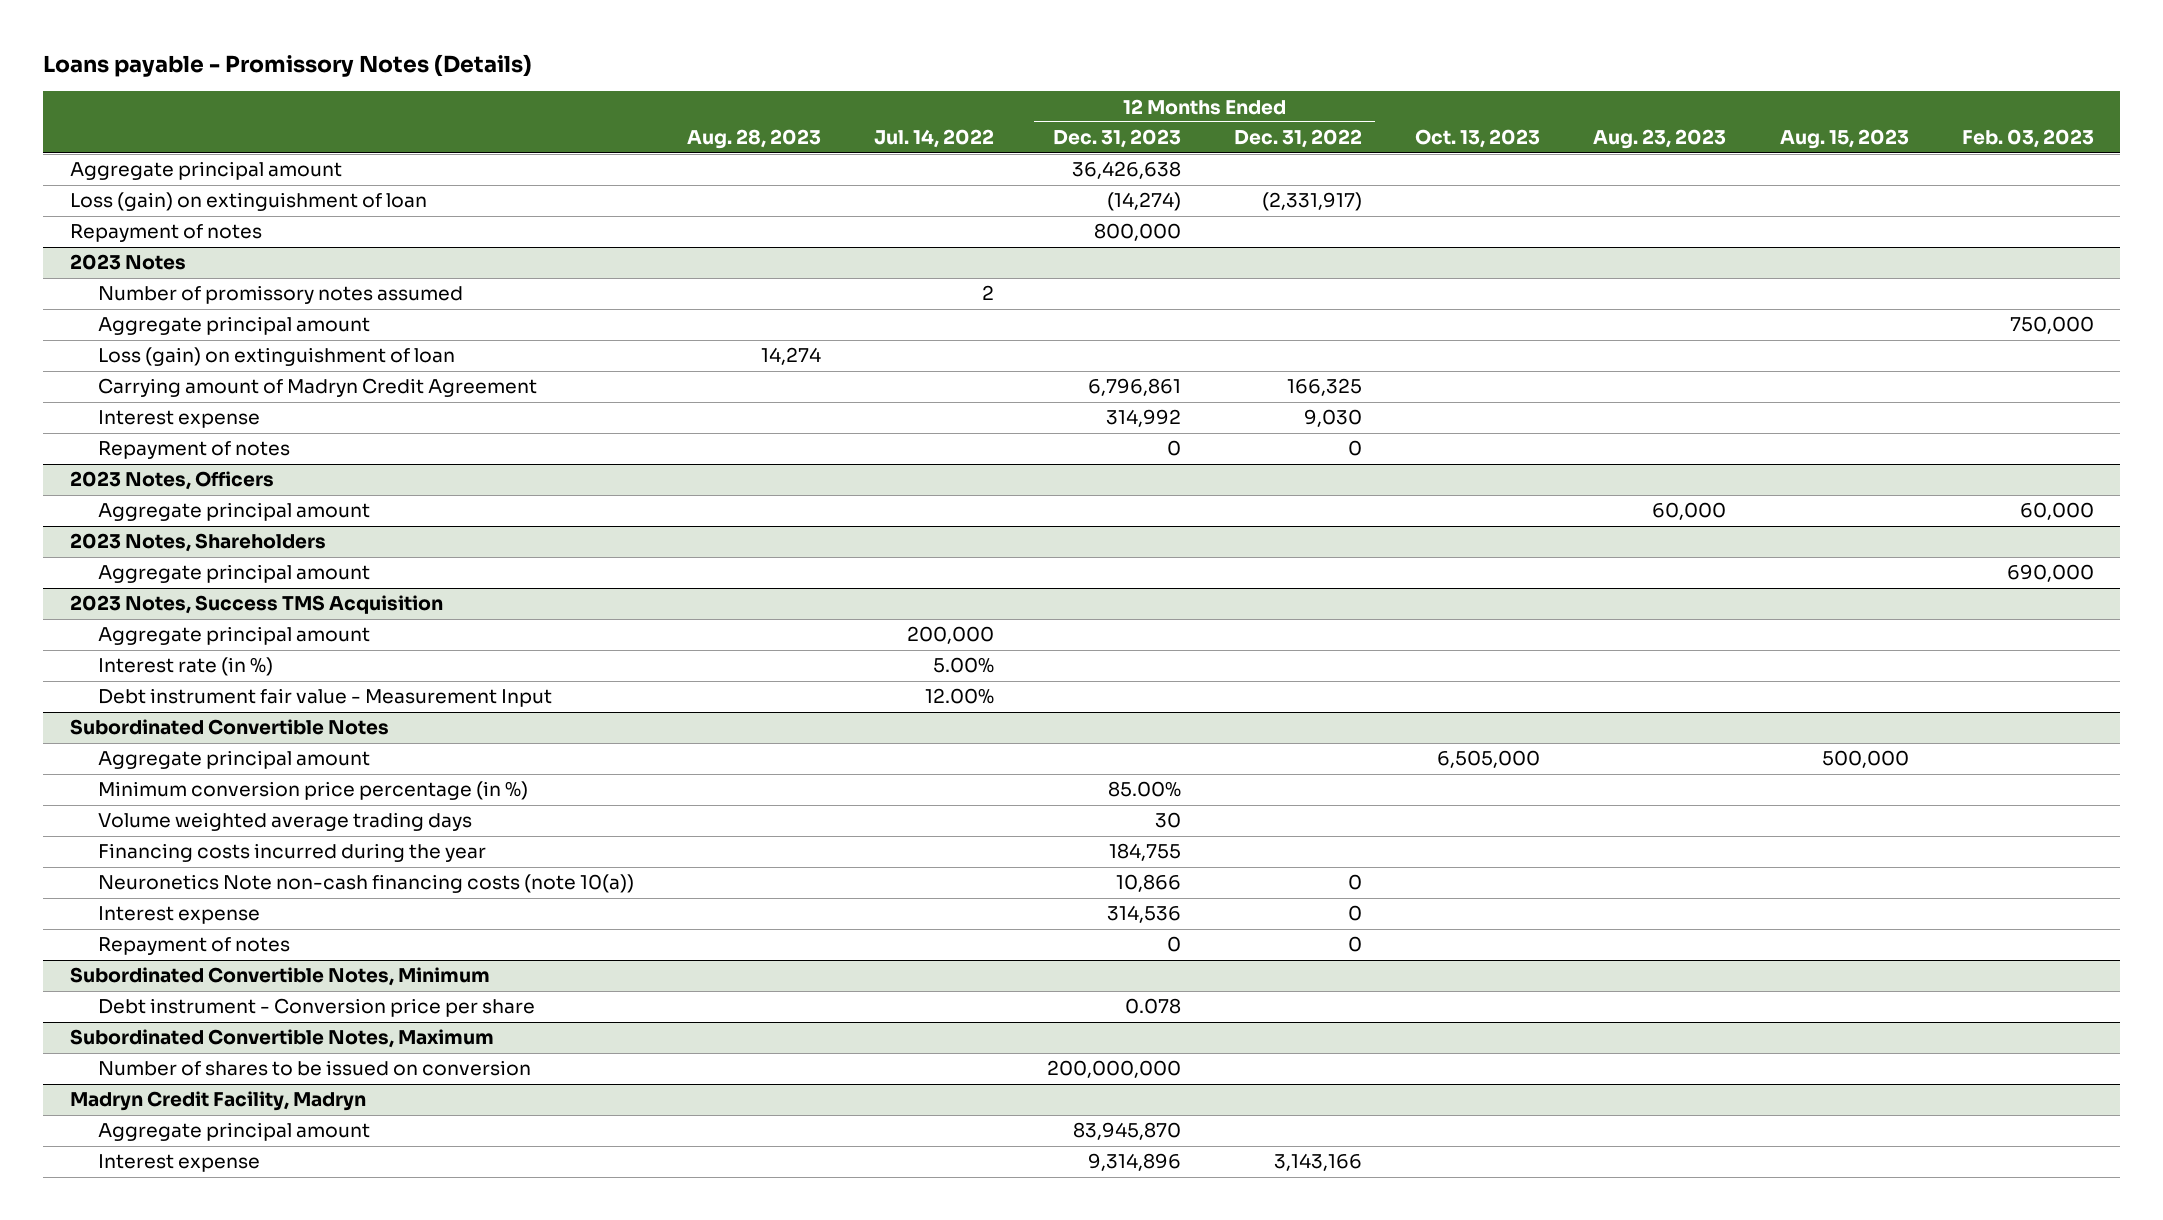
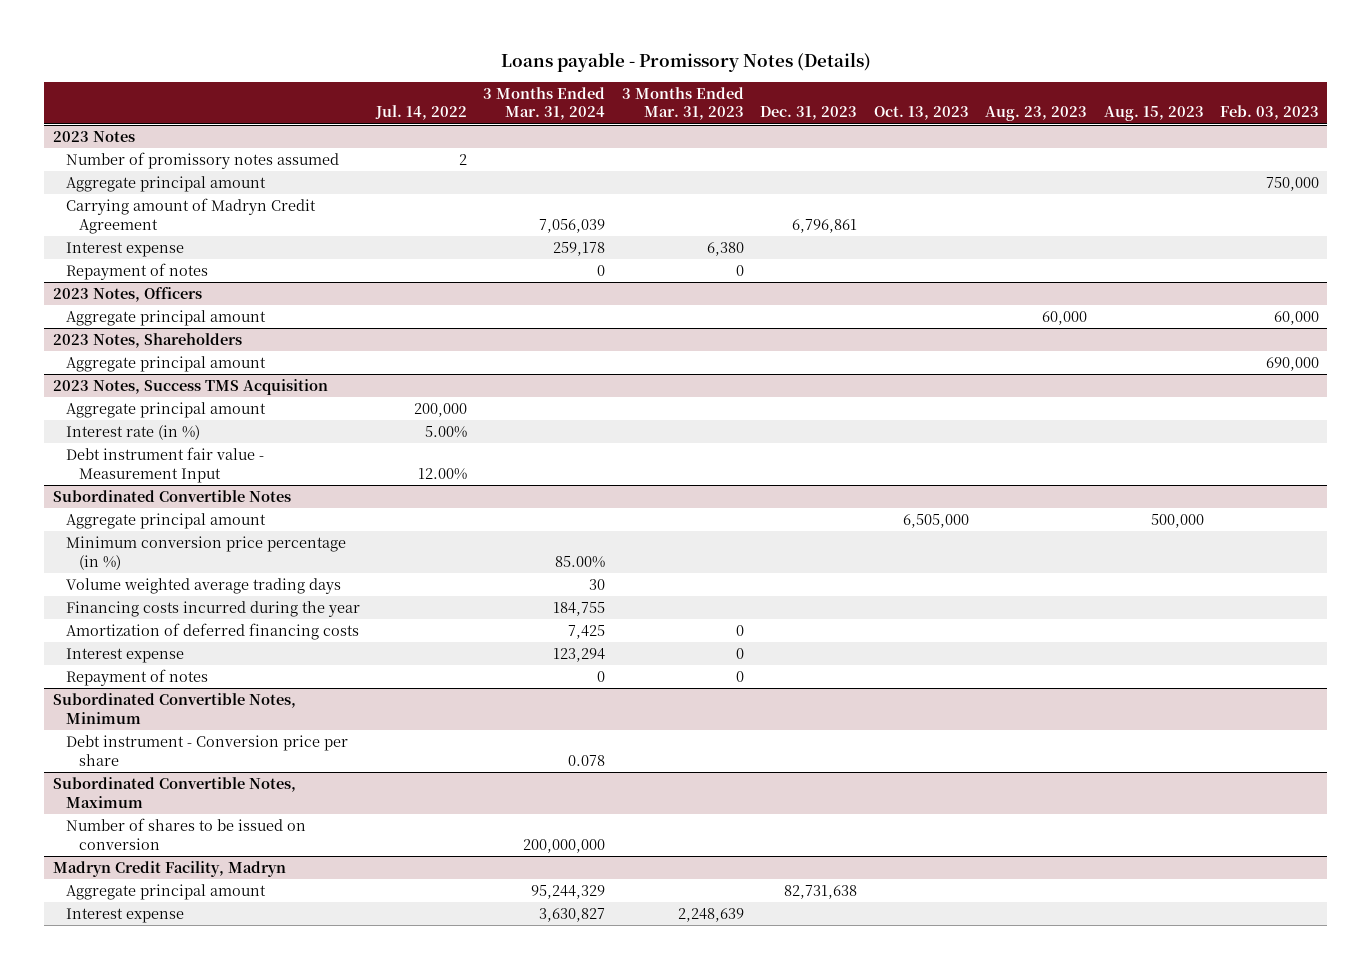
- | Aug. 28, 2023 | Jul. 14, 2022 | 12 Months Ended Dec. 31, 2023 | 12 Months Ended Dec. 31, 2022 | Oct. 13, 2023 | Aug. 23, 2023 | Aug. 15, 2023 | Feb. 03, 2023
+ | Jul. 14, 2022 | 3 Months Ended Mar. 31, 2024 | 3 Months Ended Mar. 31, 2023 | Dec. 31, 2023 | Oct. 13, 2023 | Aug. 23, 2023 | Aug. 15, 2023 | Feb. 03, 2023
- Aggregate principal amount | | | 36,426,638 | | | | |
- Loss (gain) on extinguishment of loan | | | (14,274) | (2,331,917) | | | |
- Repayment of notes | | | 800,000 | | | | |
@ 2023 Notes
- Loss (gain) on extinguishment of loan | 14,274 | | | | | | |
@ Subordinated Convertible Notes
- Neuronetics Note non-cash financing costs (note 10(a)) | | | 10,866 | 0 | | | |
+ Amortization of deferred financing costs | | 7,425 | 0 | | | | |

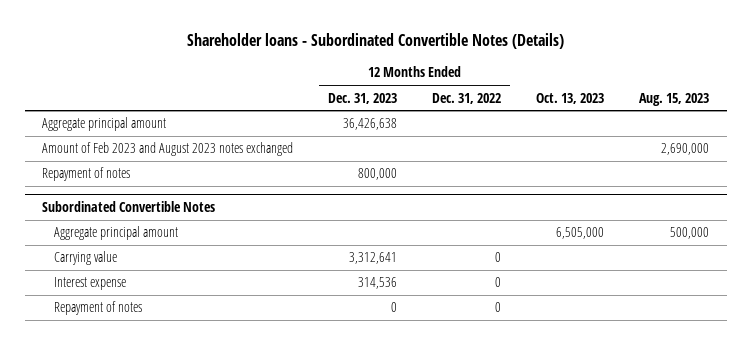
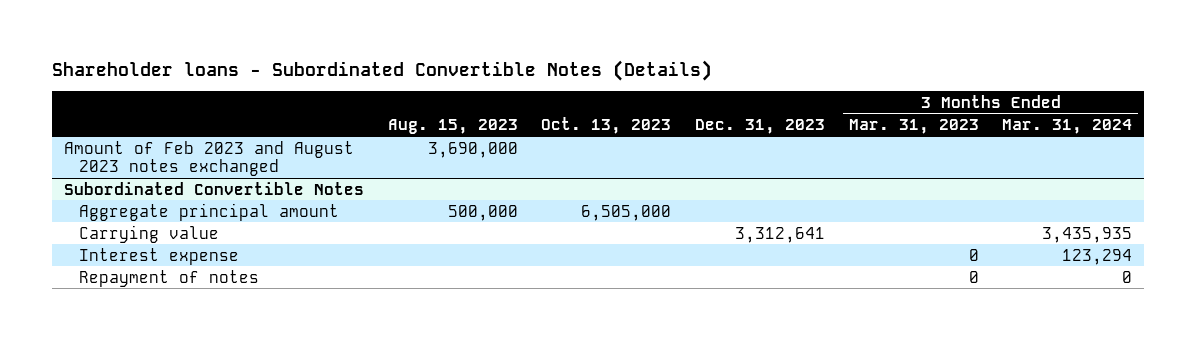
- | 12 Months Ended Dec. 31, 2023 | 12 Months Ended Dec. 31, 2022 | Oct. 13, 2023 | Aug. 15, 2023
+ | Aug. 15, 2023 | Oct. 13, 2023 | Dec. 31, 2023 | 3 Months Ended Mar. 31, 2023 | 3 Months Ended Mar. 31, 2024
- Aggregate principal amount | 36,426,638 | | |
- Amount of Feb 2023 and August 2023 notes exchanged | | | | 2,690,000
- Repayment of notes | 800,000 | | |
+ Amount of Feb 2023 and August 2023 notes exchanged | 3,690,000 | | | |

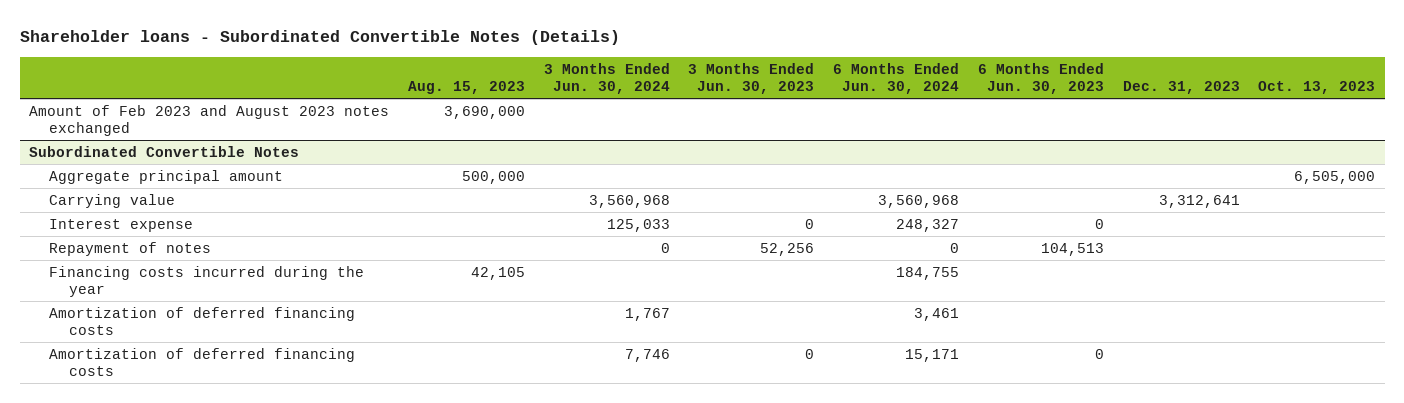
- | Aug. 15, 2023 | Oct. 13, 2023 | Dec. 31, 2023 | 3 Months Ended Mar. 31, 2023 | 3 Months Ended Mar. 31, 2024
+ | Aug. 15, 2023 | 3 Months Ended Jun. 30, 2024 | 3 Months Ended Jun. 30, 2023 | 6 Months Ended Jun. 30, 2024 | 6 Months Ended Jun. 30, 2023 | Dec. 31, 2023 | Oct. 13, 2023
@ Subordinated Convertible Notes
+ Financing costs incurred during the year | 42,105 | | | 184,755 | | |
+ Amortization of deferred financing costs | | 1,767 | | 3,461 | | |
+ Amortization of deferred financing costs | | 7,746 | 0 | 15,171 | 0 | |

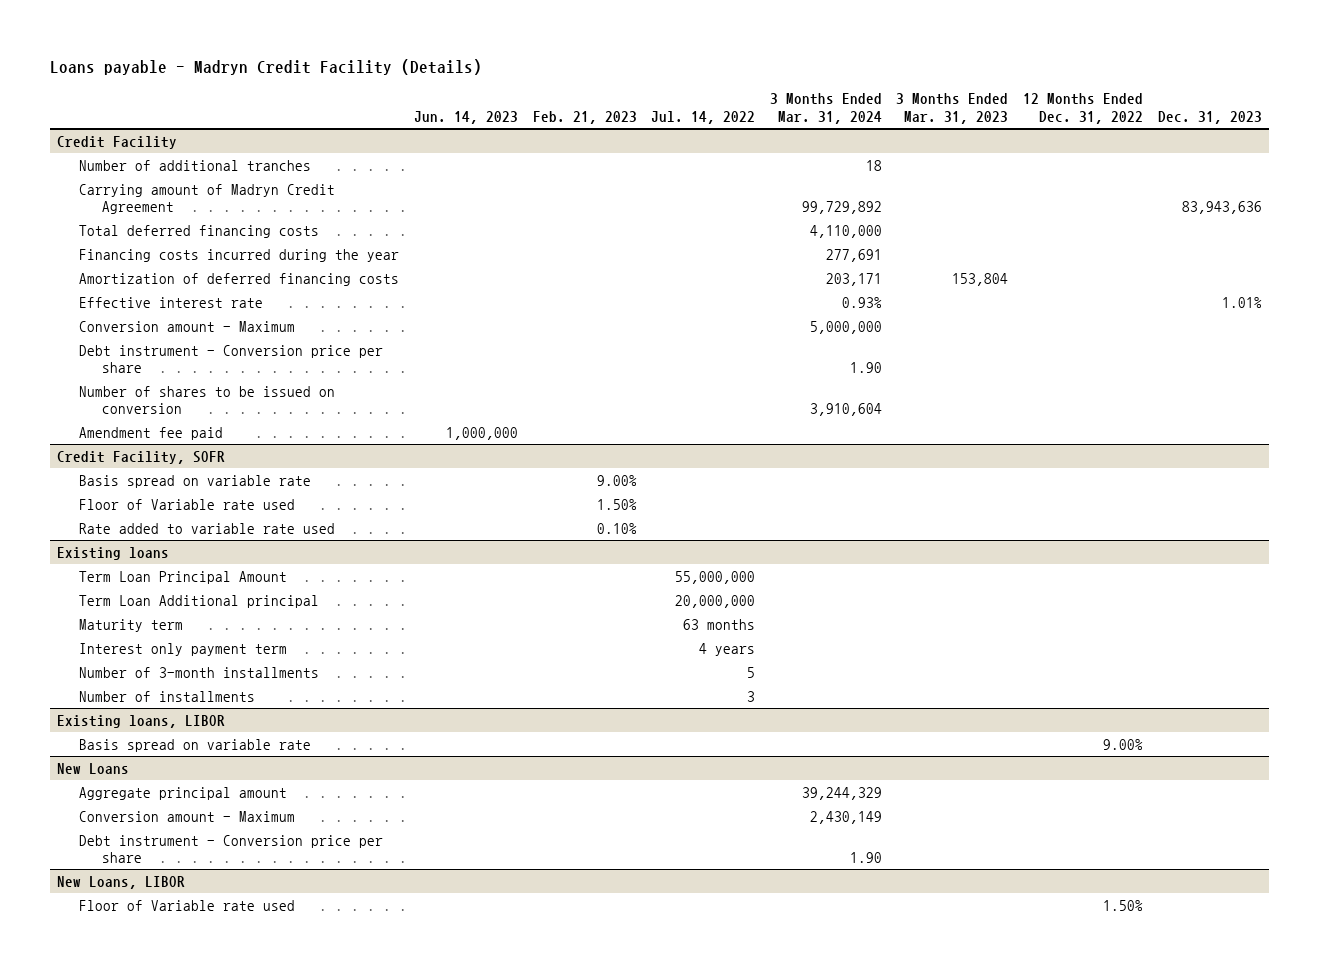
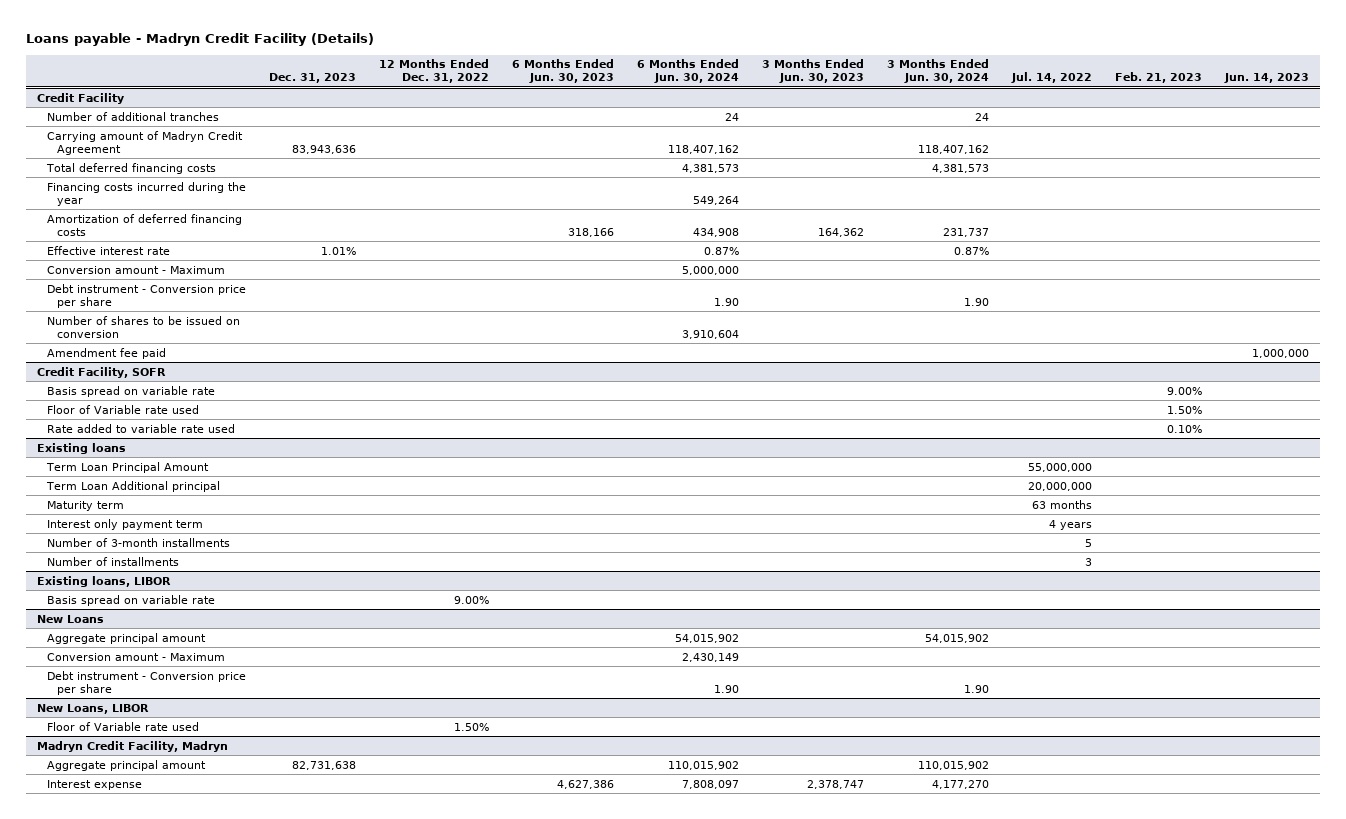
- | Jun. 14, 2023 | Feb. 21, 2023 | Jul. 14, 2022 | 3 Months Ended Mar. 31, 2024 | 3 Months Ended Mar. 31, 2023 | 12 Months Ended Dec. 31, 2022 | Dec. 31, 2023
+ | Dec. 31, 2023 | 12 Months Ended Dec. 31, 2022 | 6 Months Ended Jun. 30, 2023 | 6 Months Ended Jun. 30, 2024 | 3 Months Ended Jun. 30, 2023 | 3 Months Ended Jun. 30, 2024 | Jul. 14, 2022 | Feb. 21, 2023 | Jun. 14, 2023
+ Madryn Credit Facility, Madryn
+ Aggregate principal amount | 82,731,638 | | | 110,015,902 | | 110,015,902 | | |
+ Interest expense | | | 4,627,386 | 7,808,097 | 2,378,747 | 4,177,270 | | |

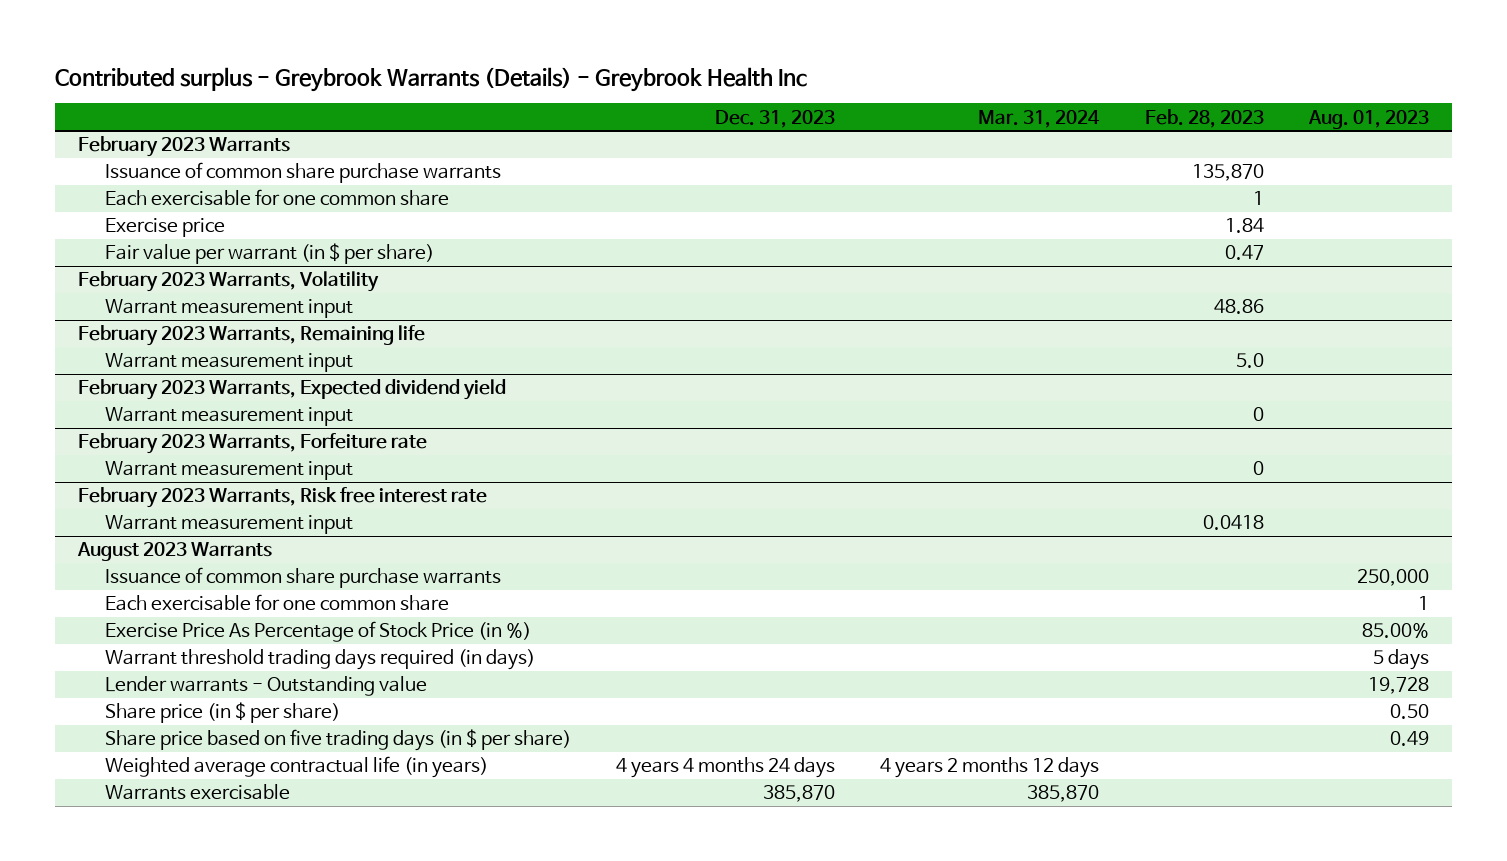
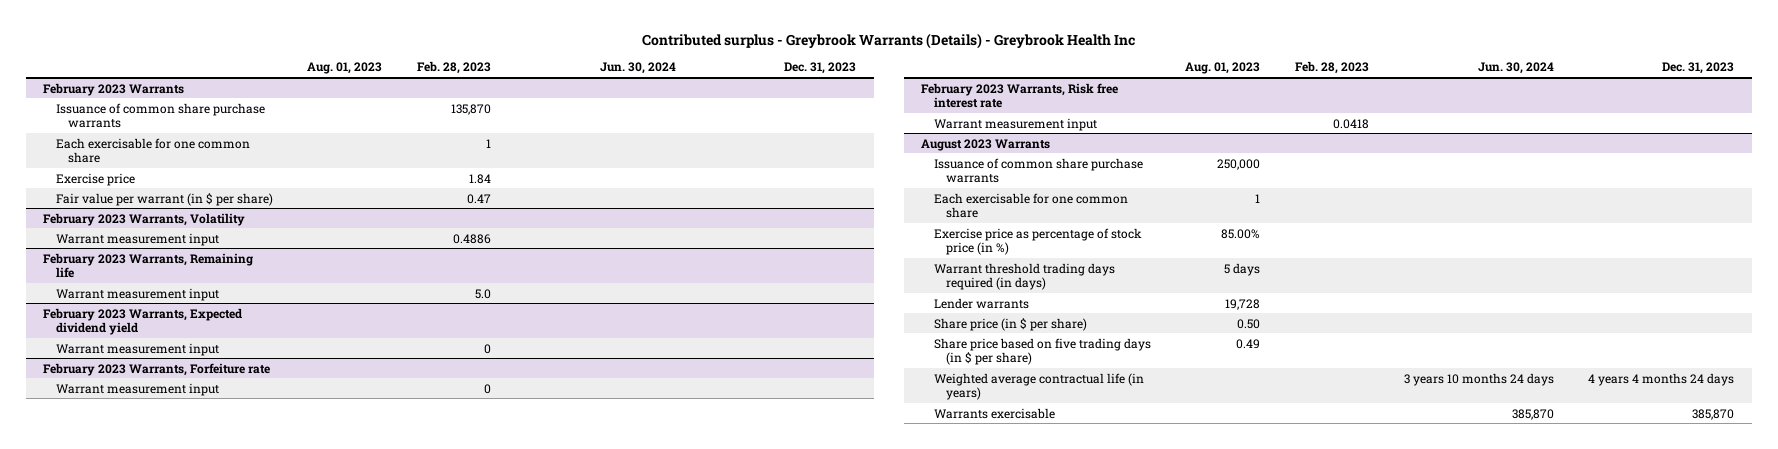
- | Dec. 31, 2023 | Mar. 31, 2024 | Feb. 28, 2023 | Aug. 01, 2023
+ | Aug. 01, 2023 | Feb. 28, 2023 | Jun. 30, 2024 | Dec. 31, 2023
@ February 2023 Warrants, Volatility
- Warrant measurement input | | | 48.86 |
+ Warrant measurement input | | 0.4886 | |
@ August 2023 Warrants
- Exercise Price As Percentage of Stock Price (in %) | | | | 85.00%
+ Exercise price as percentage of stock price (in %) | 85.00% | | |
- Lender warrants - Outstanding value | | | | 19,728
+ Lender warrants | 19,728 | | |

